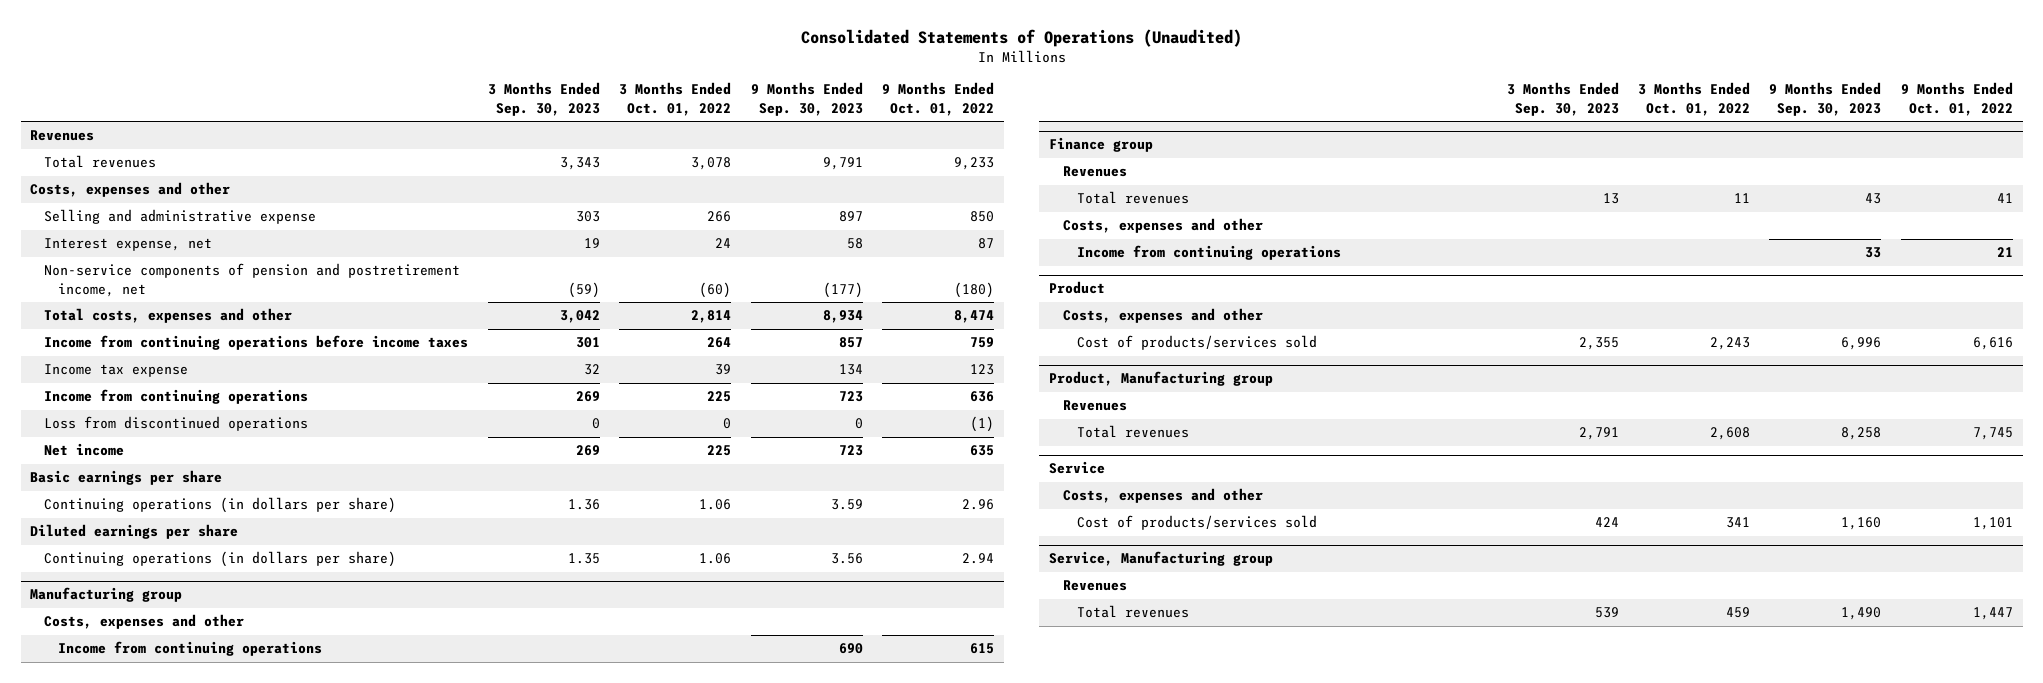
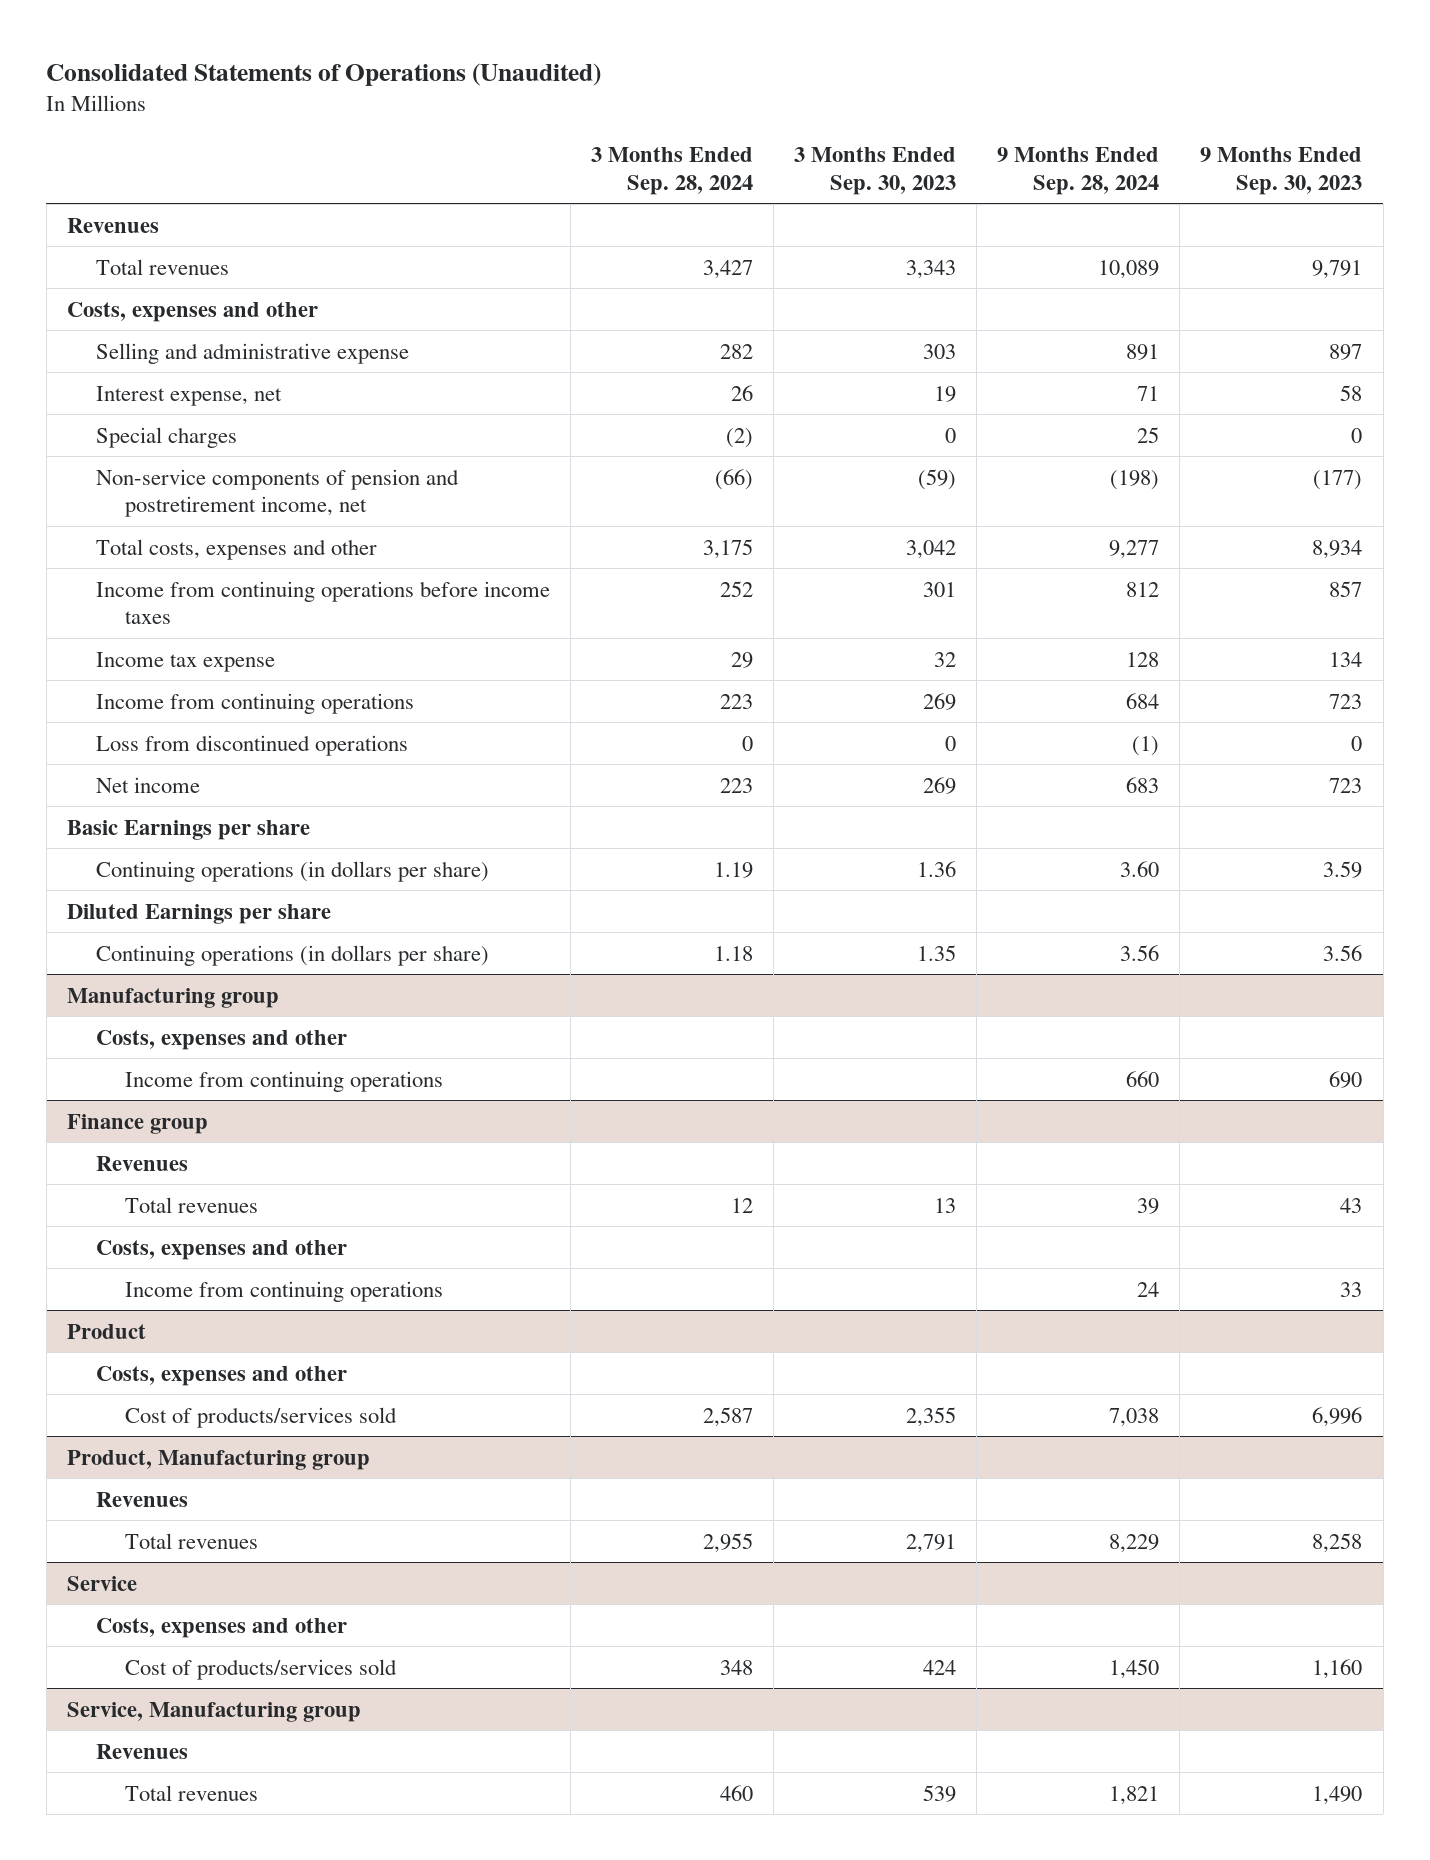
- | 3 Months Ended Sep. 30, 2023 | 3 Months Ended Oct. 01, 2022 | 9 Months Ended Sep. 30, 2023 | 9 Months Ended Oct. 01, 2022
+ | 3 Months Ended Sep. 28, 2024 | 3 Months Ended Sep. 30, 2023 | 9 Months Ended Sep. 28, 2024 | 9 Months Ended Sep. 30, 2023
+ Special charges | (2) | 0 | 25 | 0
- Basic earnings per share
+ Basic Earnings per share
- Diluted earnings per share
+ Diluted Earnings per share

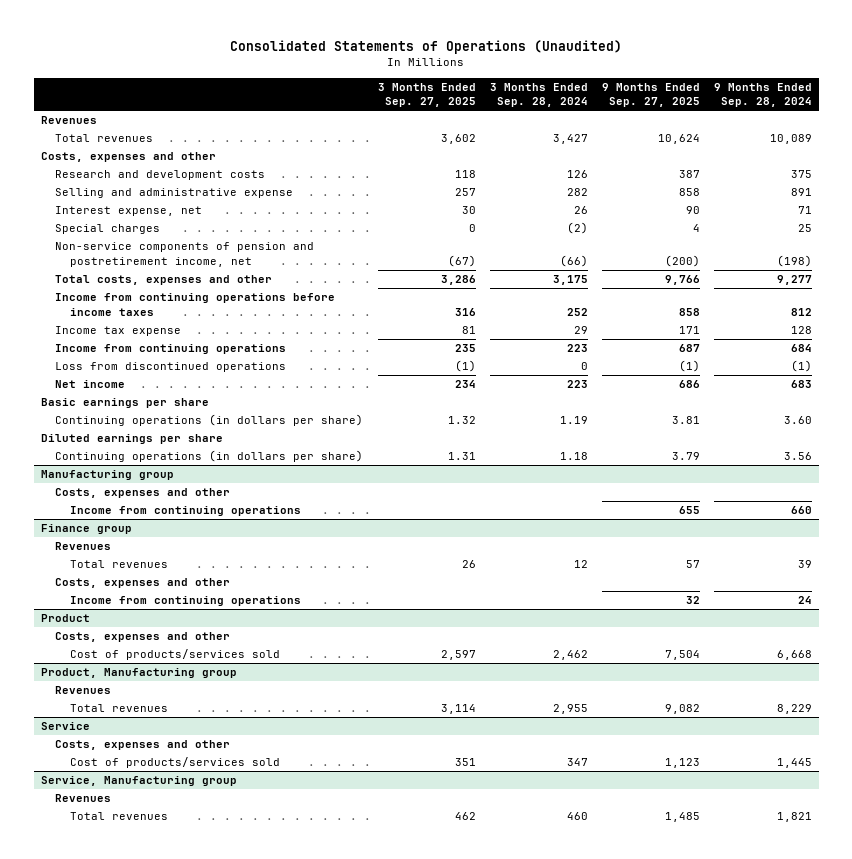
- | 3 Months Ended Sep. 28, 2024 | 3 Months Ended Sep. 30, 2023 | 9 Months Ended Sep. 28, 2024 | 9 Months Ended Sep. 30, 2023
+ | 3 Months Ended Sep. 27, 2025 | 3 Months Ended Sep. 28, 2024 | 9 Months Ended Sep. 27, 2025 | 9 Months Ended Sep. 28, 2024
+ Research and development costs | 118 | 126 | 387 | 375
- Basic Earnings per share
+ Basic earnings per share
- Diluted Earnings per share
+ Diluted earnings per share
@ Product
- Cost of products/services sold | 2,587 | 2,355 | 7,038 | 6,996
+ Cost of products/services sold | 2,597 | 2,462 | 7,504 | 6,668
@ Service
- Cost of products/services sold | 348 | 424 | 1,450 | 1,160
+ Cost of products/services sold | 351 | 347 | 1,123 | 1,445

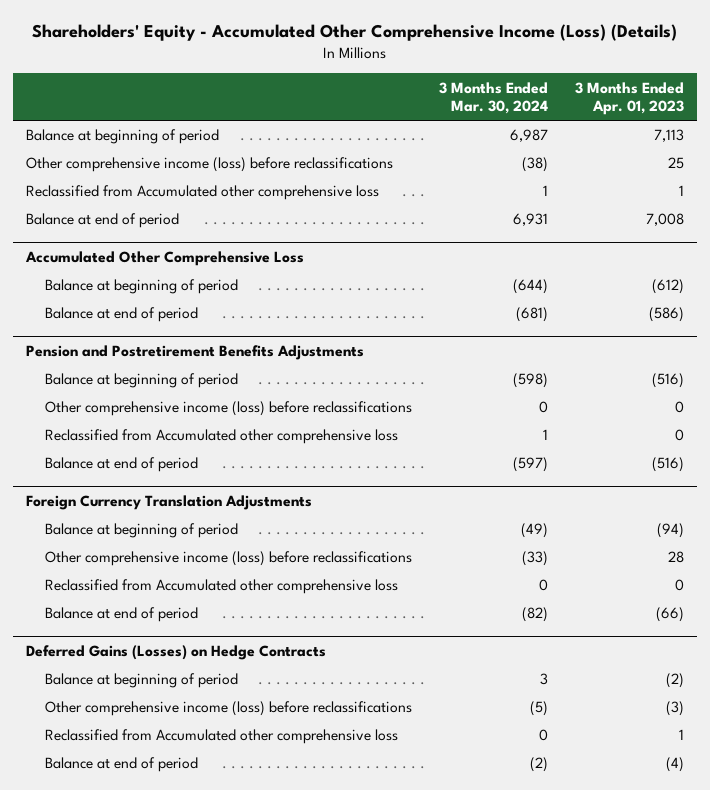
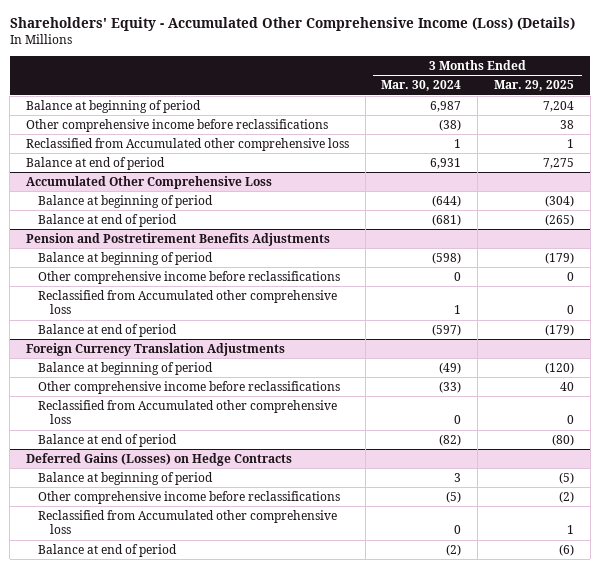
- | 3 Months Ended Mar. 30, 2024 | 3 Months Ended Apr. 01, 2023
+ | 3 Months Ended Mar. 30, 2024 | 3 Months Ended Mar. 29, 2025
- Other comprehensive income (loss) before reclassifications | (38) | 25
+ Other comprehensive income before reclassifications | (38) | 38
@ Pension and Postretirement Benefits Adjustments
- Other comprehensive income (loss) before reclassifications | 0 | 0
+ Other comprehensive income before reclassifications | 0 | 0
@ Foreign Currency Translation Adjustments
- Other comprehensive income (loss) before reclassifications | (33) | 28
+ Other comprehensive income before reclassifications | (33) | 40
@ Deferred Gains (Losses) on Hedge Contracts
- Other comprehensive income (loss) before reclassifications | (5) | (3)
+ Other comprehensive income before reclassifications | (5) | (2)

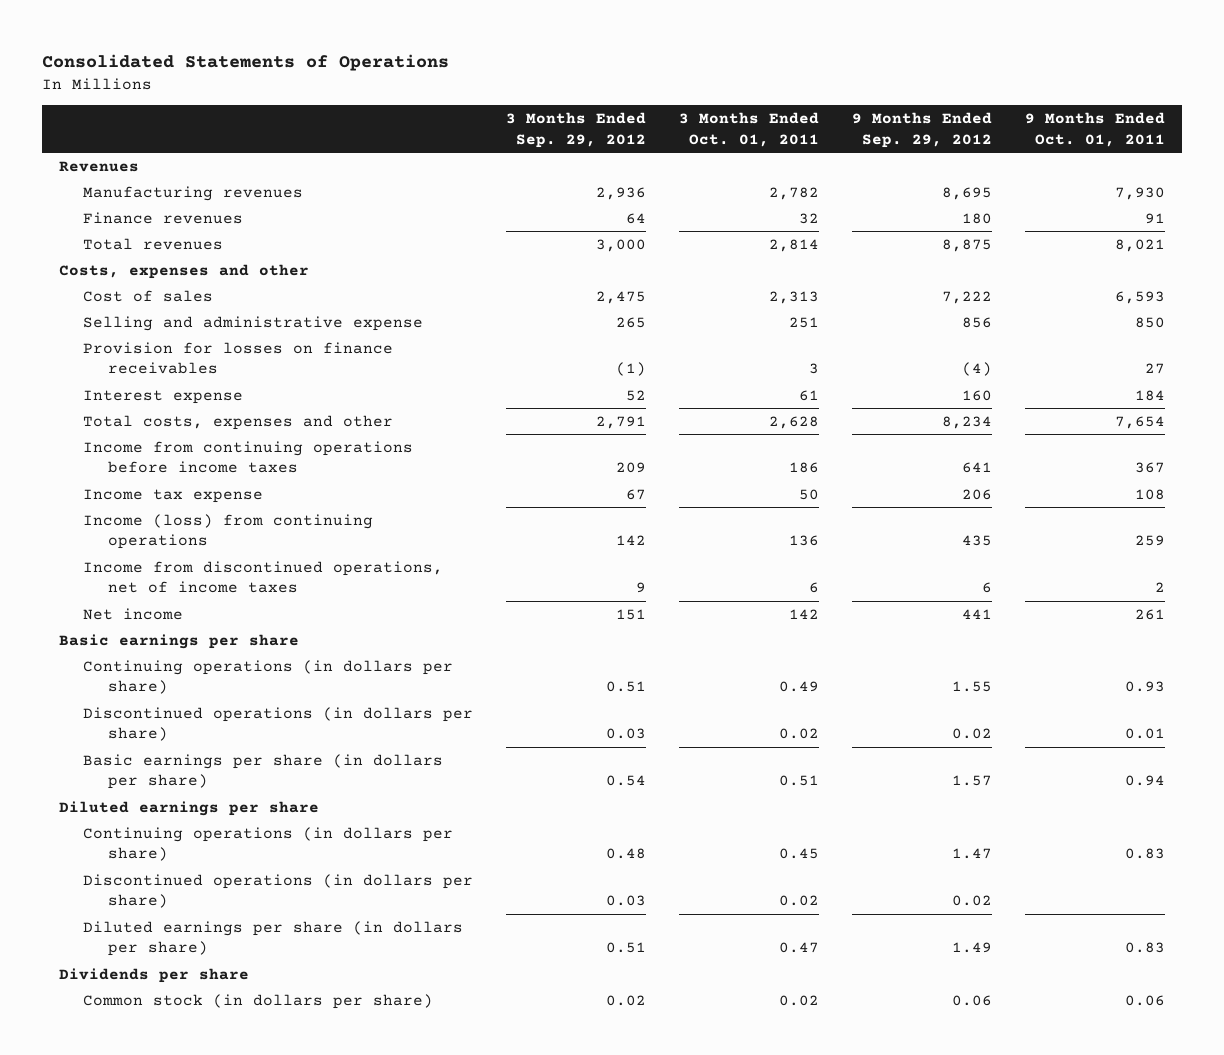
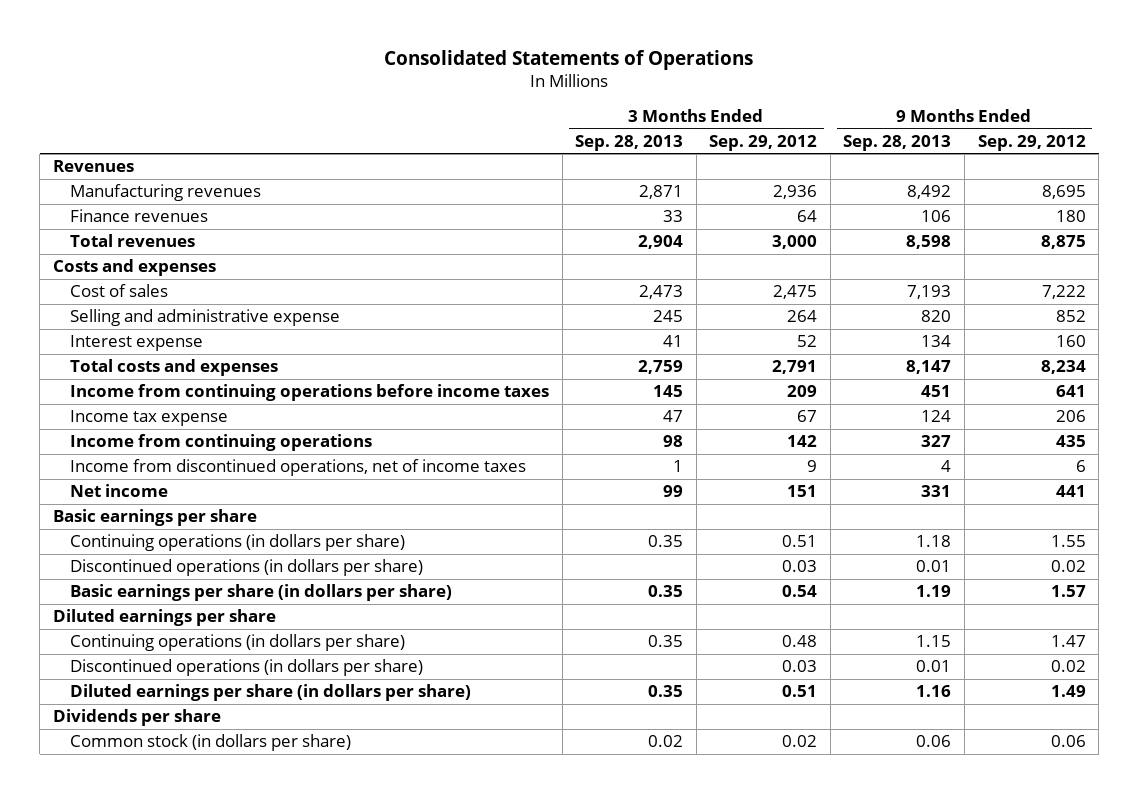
- | 3 Months Ended Sep. 29, 2012 | 3 Months Ended Oct. 01, 2011 | 9 Months Ended Sep. 29, 2012 | 9 Months Ended Oct. 01, 2011
+ | 3 Months Ended Sep. 28, 2013 | 3 Months Ended Sep. 29, 2012 | 9 Months Ended Sep. 28, 2013 | 9 Months Ended Sep. 29, 2012
- Costs, expenses and other
+ Costs and expenses
- Selling and administrative expense | 265 | 251 | 856 | 850
- Provision for losses on finance receivables | (1) | 3 | (4) | 27
+ Selling and administrative expense | 245 | 264 | 820 | 852
- Total costs, expenses and other | 2,791 | 2,628 | 8,234 | 7,654
+ Total costs and expenses | 2,759 | 2,791 | 8,147 | 8,234
- Income (loss) from continuing operations | 142 | 136 | 435 | 259
+ Income from continuing operations | 98 | 142 | 327 | 435

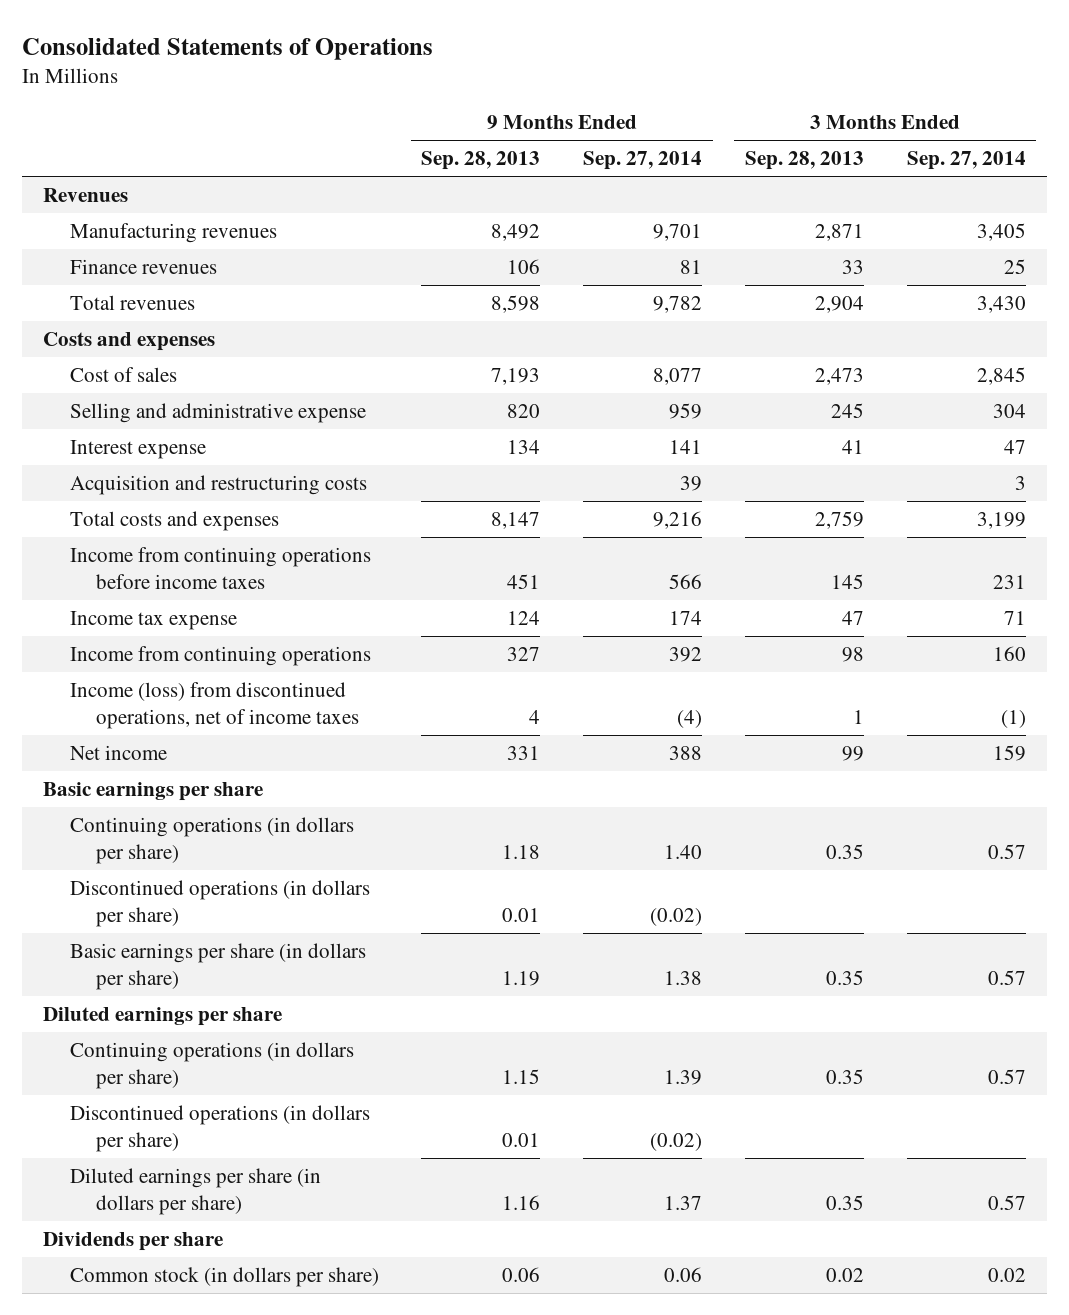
- | 3 Months Ended Sep. 28, 2013 | 3 Months Ended Sep. 29, 2012 | 9 Months Ended Sep. 28, 2013 | 9 Months Ended Sep. 29, 2012
+ | 9 Months Ended Sep. 28, 2013 | 9 Months Ended Sep. 27, 2014 | 3 Months Ended Sep. 28, 2013 | 3 Months Ended Sep. 27, 2014
+ Acquisition and restructuring costs | | 39 | | 3
- Income from discontinued operations, net of income taxes | 1 | 9 | 4 | 6
+ Income (loss) from discontinued operations, net of income taxes | 4 | (4) | 1 | (1)

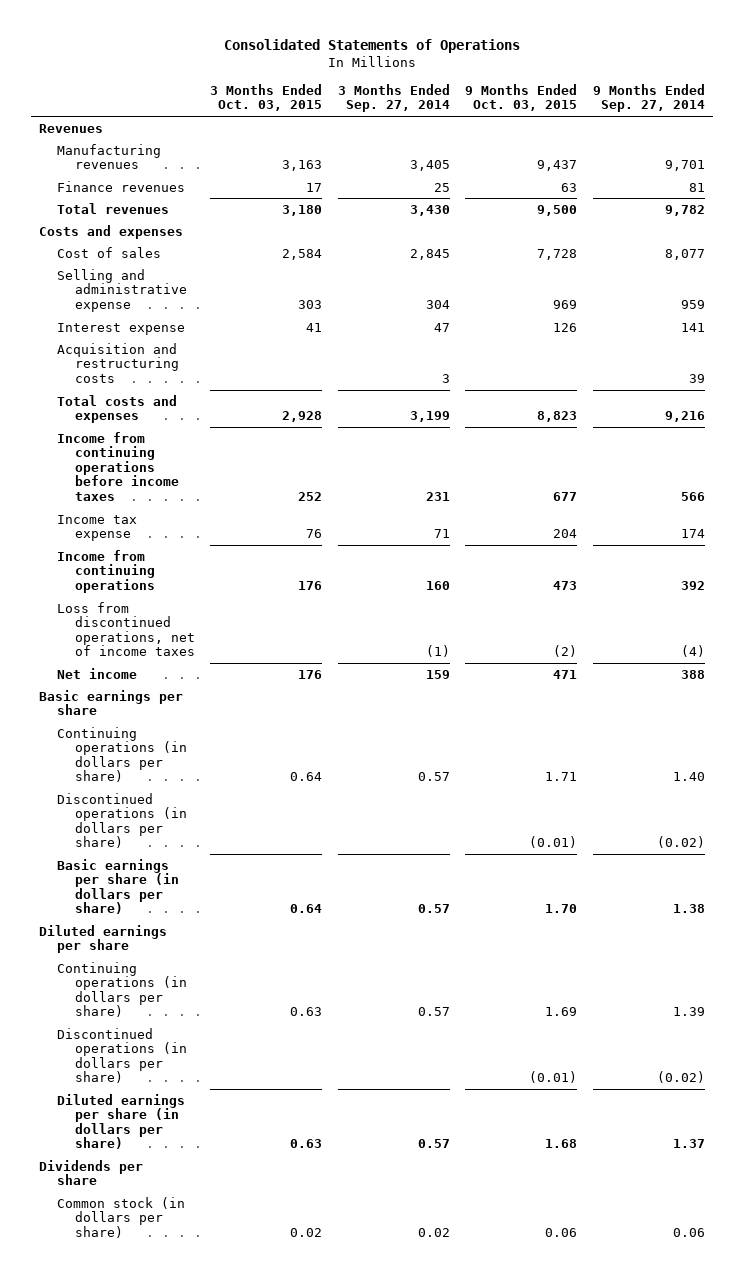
- | 9 Months Ended Sep. 28, 2013 | 9 Months Ended Sep. 27, 2014 | 3 Months Ended Sep. 28, 2013 | 3 Months Ended Sep. 27, 2014
+ | 3 Months Ended Oct. 03, 2015 | 3 Months Ended Sep. 27, 2014 | 9 Months Ended Oct. 03, 2015 | 9 Months Ended Sep. 27, 2014
- Income (loss) from discontinued operations, net of income taxes | 4 | (4) | 1 | (1)
+ Loss from discontinued operations, net of income taxes | | (1) | (2) | (4)

